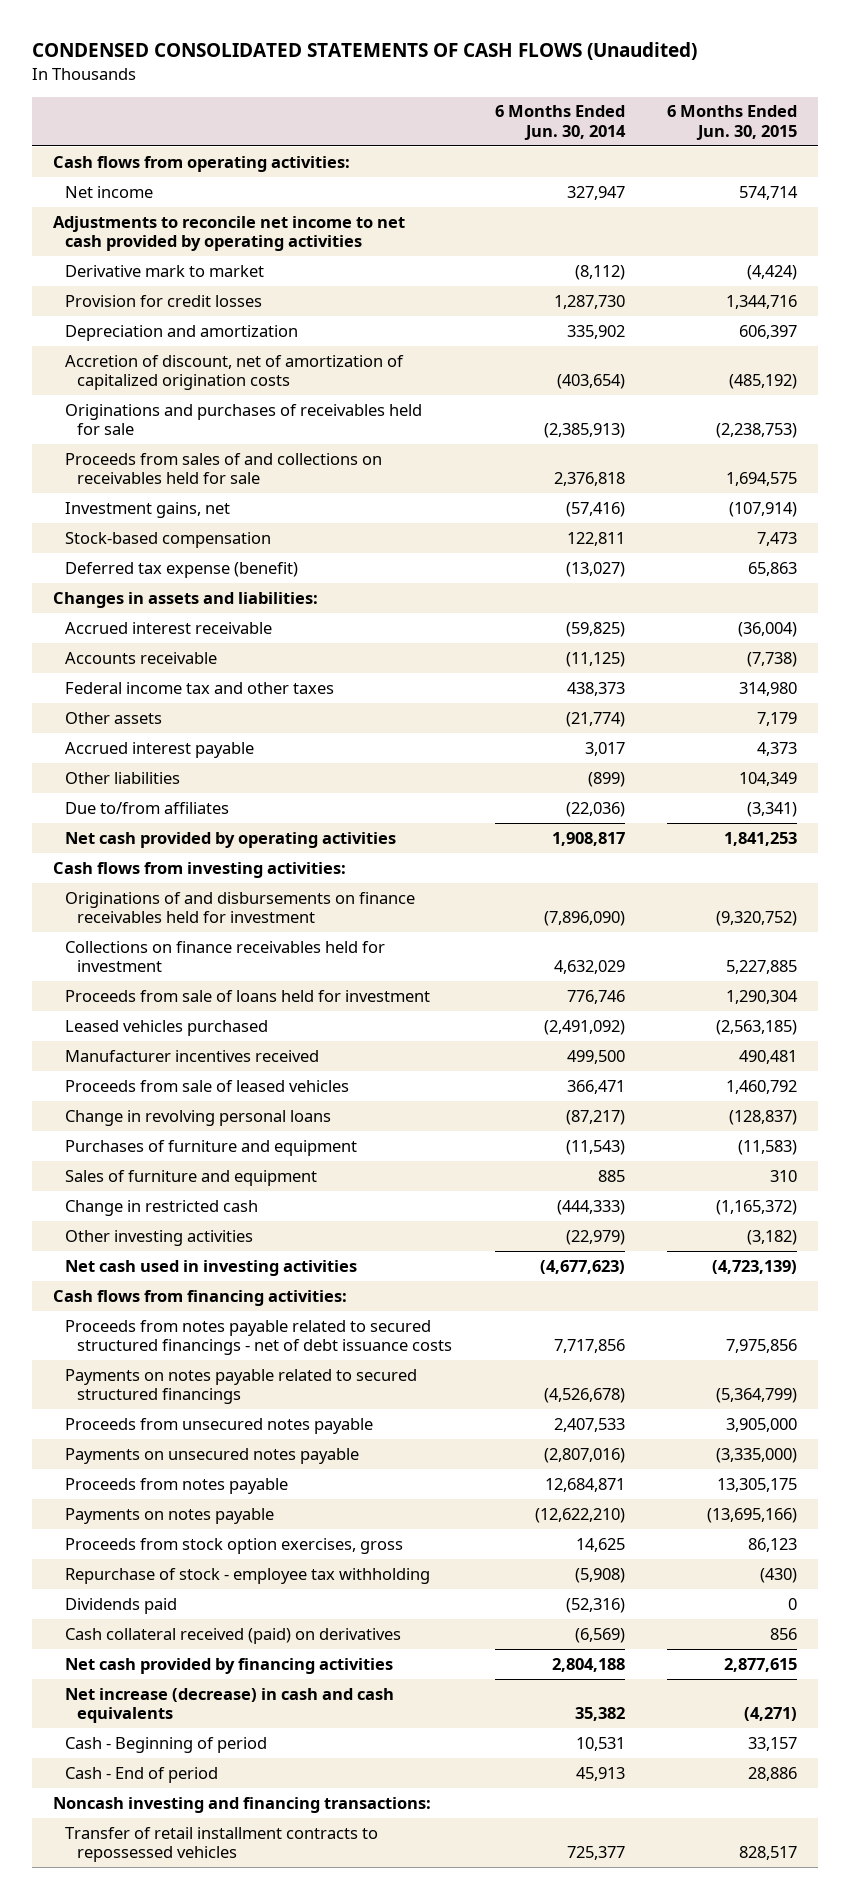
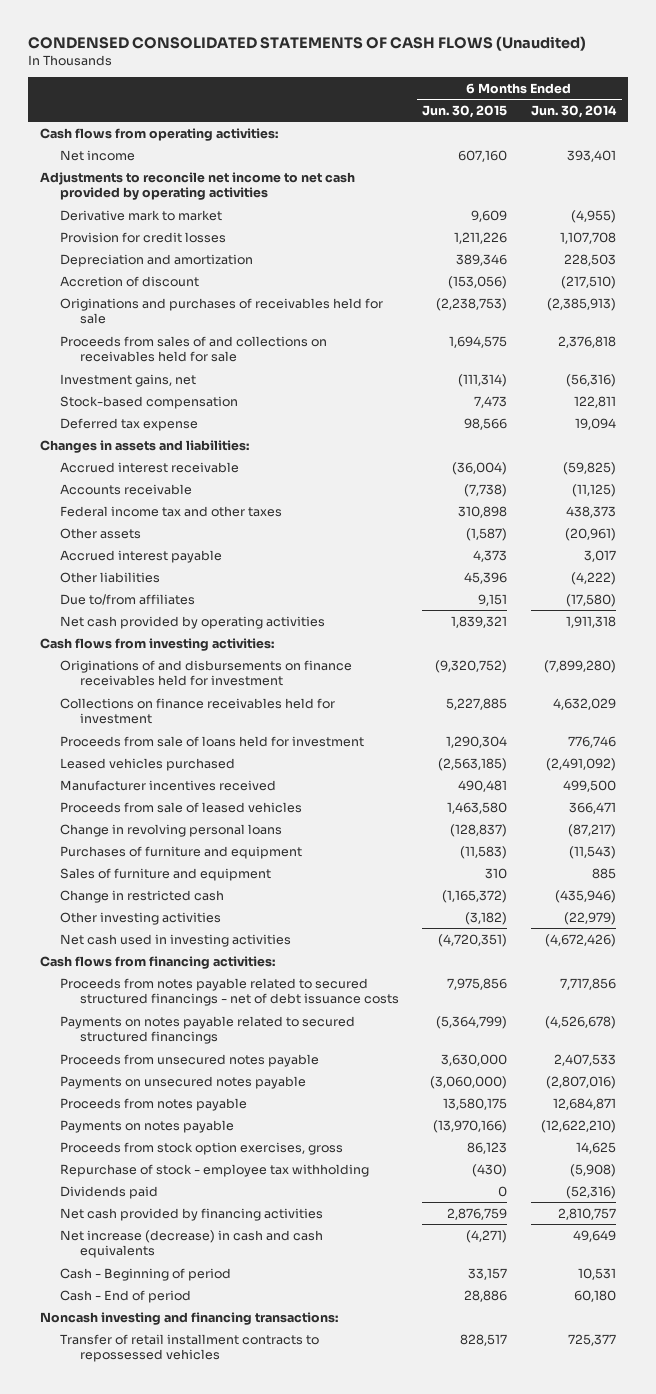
- | 6 Months Ended Jun. 30, 2014 | 6 Months Ended Jun. 30, 2015
+ | 6 Months Ended Jun. 30, 2015 | 6 Months Ended Jun. 30, 2014
- Net income | 327,947 | 574,714
+ Net income | 607,160 | 393,401
- Derivative mark to market | (8,112) | (4,424)
- Provision for credit losses | 1,287,730 | 1,344,716
- Depreciation and amortization | 335,902 | 606,397
- Accretion of discount, net of amortization of capitalized origination costs | (403,654) | (485,192)
+ Derivative mark to market | 9,609 | (4,955)
+ Provision for credit losses | 1,211,226 | 1,107,708
+ Depreciation and amortization | 389,346 | 228,503
+ Accretion of discount | (153,056) | (217,510)
- Investment gains, net | (57,416) | (107,914)
+ Investment gains, net | (111,314) | (56,316)
- Deferred tax expense (benefit) | (13,027) | 65,863
+ Deferred tax expense | 98,566 | 19,094
- Federal income tax and other taxes | 438,373 | 314,980
- Other assets | (21,774) | 7,179
+ Federal income tax and other taxes | 310,898 | 438,373
+ Other assets | (1,587) | (20,961)
- Other liabilities | (899) | 104,349
- Due to/from affiliates | (22,036) | (3,341)
- Net cash provided by operating activities | 1,908,817 | 1,841,253
+ Other liabilities | 45,396 | (4,222)
+ Due to/from affiliates | 9,151 | (17,580)
+ Net cash provided by operating activities | 1,839,321 | 1,911,318
- Originations of and disbursements on finance receivables held for investment | (7,896,090) | (9,320,752)
+ Originations of and disbursements on finance receivables held for investment | (9,320,752) | (7,899,280)
- Proceeds from sale of leased vehicles | 366,471 | 1,460,792
+ Proceeds from sale of leased vehicles | 1,463,580 | 366,471
- Change in restricted cash | (444,333) | (1,165,372)
+ Change in restricted cash | (1,165,372) | (435,946)
- Net cash used in investing activities | (4,677,623) | (4,723,139)
+ Net cash used in investing activities | (4,720,351) | (4,672,426)
- Proceeds from unsecured notes payable | 2,407,533 | 3,905,000
- Payments on unsecured notes payable | (2,807,016) | (3,335,000)
- Proceeds from notes payable | 12,684,871 | 13,305,175
- Payments on notes payable | (12,622,210) | (13,695,166)
+ Proceeds from unsecured notes payable | 3,630,000 | 2,407,533
+ Payments on unsecured notes payable | (3,060,000) | (2,807,016)
+ Proceeds from notes payable | 13,580,175 | 12,684,871
+ Payments on notes payable | (13,970,166) | (12,622,210)
- Cash collateral received (paid) on derivatives | (6,569) | 856
- Net cash provided by financing activities | 2,804,188 | 2,877,615
- Net increase (decrease) in cash and cash equivalents | 35,382 | (4,271)
+ Net cash provided by financing activities | 2,876,759 | 2,810,757
+ Net increase (decrease) in cash and cash equivalents | (4,271) | 49,649
- Cash - End of period | 45,913 | 28,886
+ Cash - End of period | 28,886 | 60,180

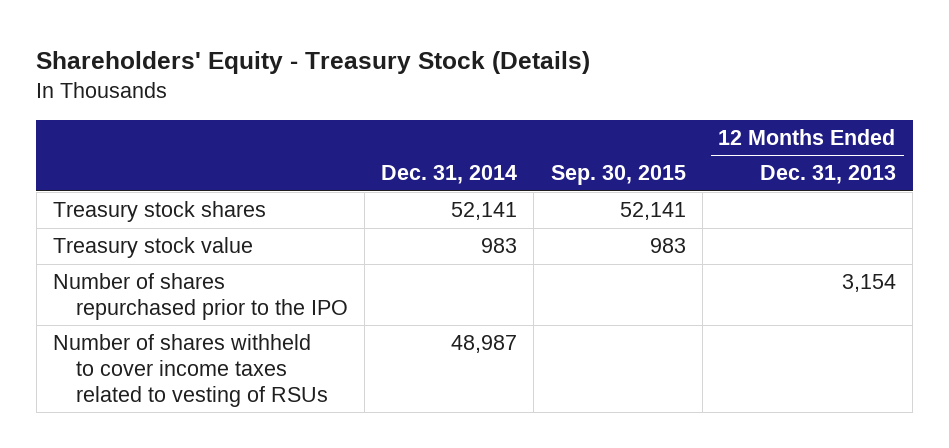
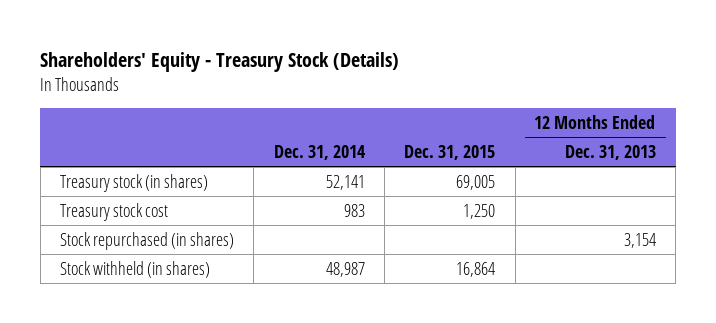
- | Dec. 31, 2014 | Sep. 30, 2015 | 12 Months Ended Dec. 31, 2013
+ | Dec. 31, 2014 | Dec. 31, 2015 | 12 Months Ended Dec. 31, 2013
- Treasury stock shares | 52,141 | 52,141 |
- Treasury stock value | 983 | 983 |
- Number of shares repurchased prior to the IPO | | | 3,154
- Number of shares withheld to cover income taxes related to vesting of RSUs | 48,987 | |
+ Treasury stock (in shares) | 52,141 | 69,005 |
+ Treasury stock cost | 983 | 1,250 |
+ Stock repurchased (in shares) | | | 3,154
+ Stock withheld (in shares) | 48,987 | 16,864 |

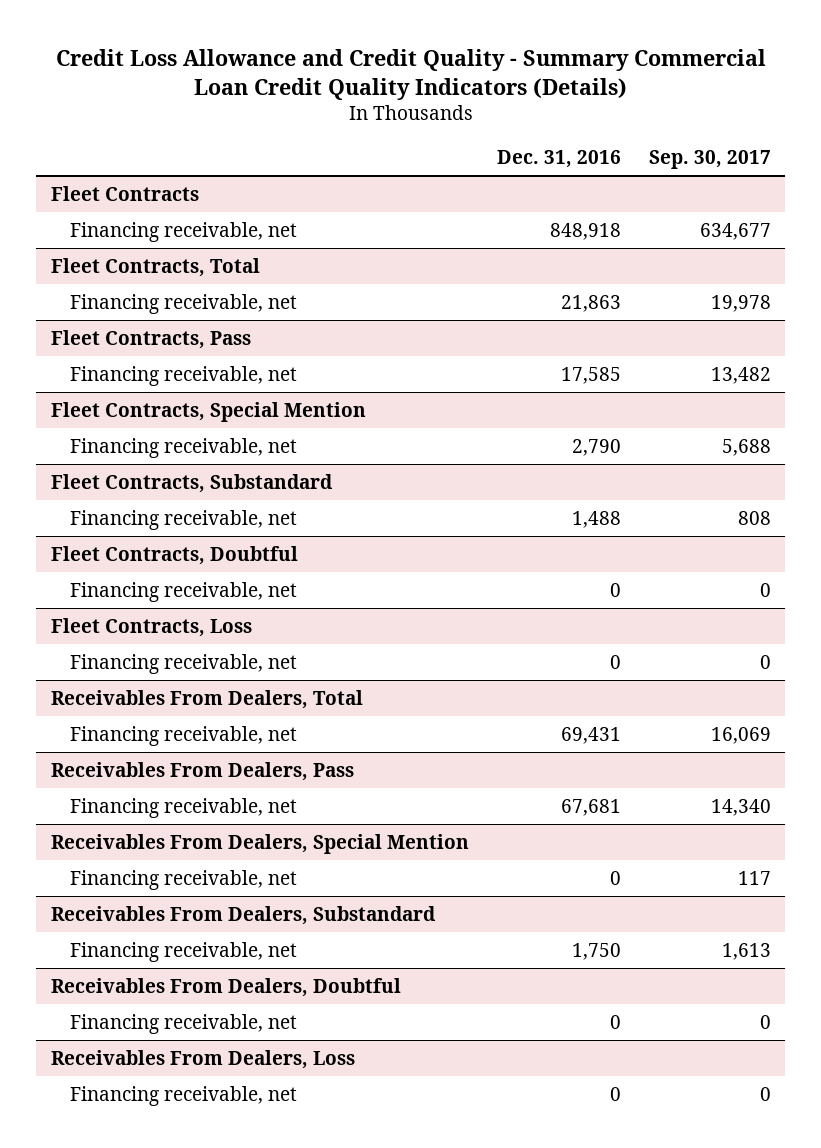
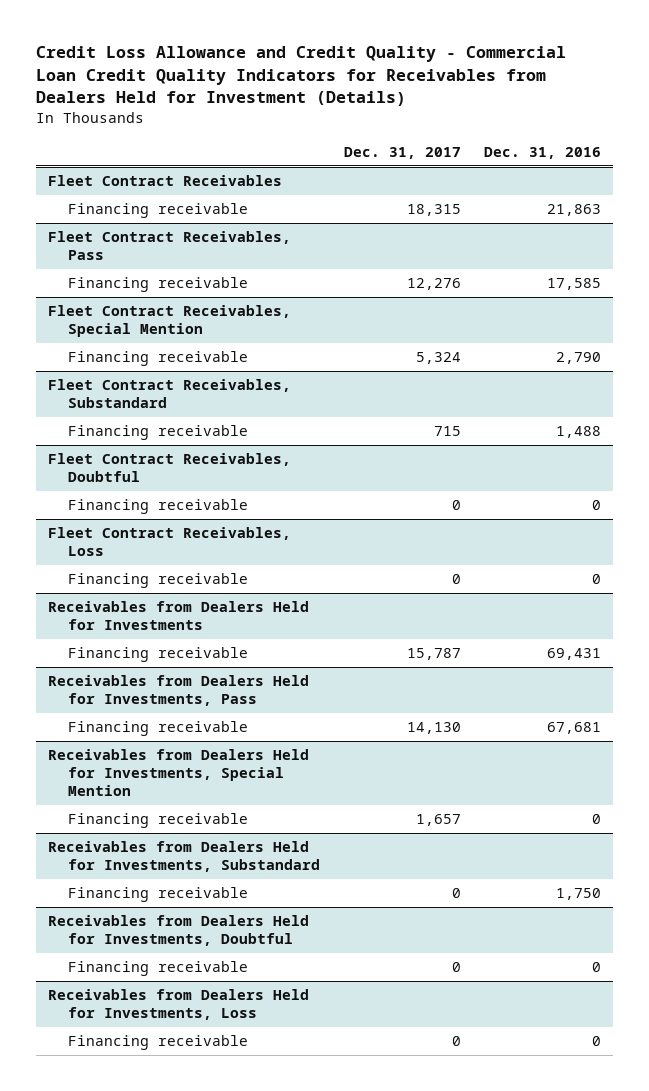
- Credit Loss Allowance and Credit Quality - Summary Commercial Loan Credit Quality Indicators (Details)
+ Credit Loss Allowance and Credit Quality - Commercial Loan Credit Quality Indicators for Receivables from Dealers Held for Investment (Details)
- | Dec. 31, 2016 | Sep. 30, 2017
+ | Dec. 31, 2017 | Dec. 31, 2016
- Fleet Contracts
- Financing receivable, net | 848,918 | 634,677
- Fleet Contracts, Total
- Financing receivable, net | 21,863 | 19,978
- Fleet Contracts, Pass
- Financing receivable, net | 17,585 | 13,482
- Fleet Contracts, Special Mention
- Financing receivable, net | 2,790 | 5,688
- Fleet Contracts, Substandard
- Financing receivable, net | 1,488 | 808
- Fleet Contracts, Doubtful
- Financing receivable, net | 0 | 0
- Fleet Contracts, Loss
- Financing receivable, net | 0 | 0
- Receivables From Dealers, Total
- Financing receivable, net | 69,431 | 16,069
- Receivables From Dealers, Pass
- Financing receivable, net | 67,681 | 14,340
- Receivables From Dealers, Special Mention
- Financing receivable, net | 0 | 117
- Receivables From Dealers, Substandard
- Financing receivable, net | 1,750 | 1,613
- Receivables From Dealers, Doubtful
- Financing receivable, net | 0 | 0
- Receivables From Dealers, Loss
- Financing receivable, net | 0 | 0
+ Fleet Contract Receivables
+ Financing receivable | 18,315 | 21,863
+ Fleet Contract Receivables, Pass
+ Financing receivable | 12,276 | 17,585
+ Fleet Contract Receivables, Special Mention
+ Financing receivable | 5,324 | 2,790
+ Fleet Contract Receivables, Substandard
+ Financing receivable | 715 | 1,488
+ Fleet Contract Receivables, Doubtful
+ Financing receivable | 0 | 0
+ Fleet Contract Receivables, Loss
+ Financing receivable | 0 | 0
+ Receivables from Dealers Held for Investments
+ Financing receivable | 15,787 | 69,431
+ Receivables from Dealers Held for Investments, Pass
+ Financing receivable | 14,130 | 67,681
+ Receivables from Dealers Held for Investments, Special Mention
+ Financing receivable | 1,657 | 0
+ Receivables from Dealers Held for Investments, Substandard
+ Financing receivable | 0 | 1,750
+ Receivables from Dealers Held for Investments, Doubtful
+ Financing receivable | 0 | 0
+ Receivables from Dealers Held for Investments, Loss
+ Financing receivable | 0 | 0

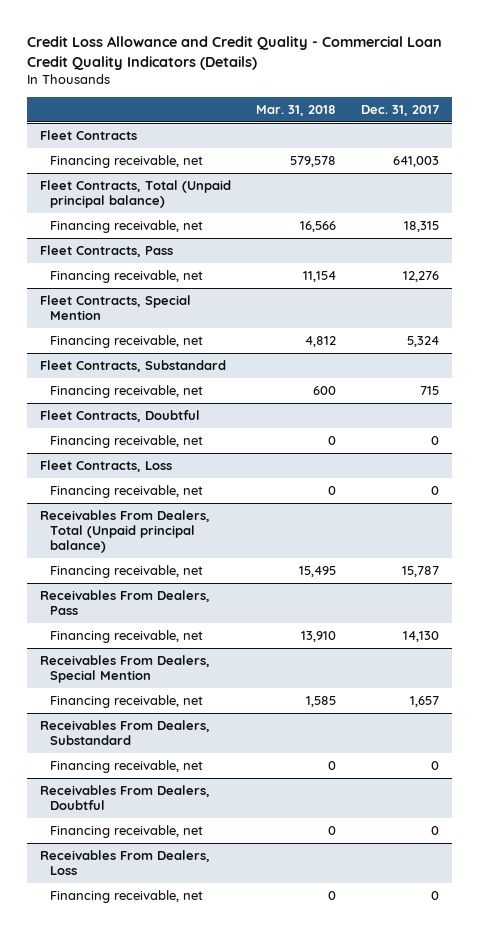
- Credit Loss Allowance and Credit Quality - Commercial Loan Credit Quality Indicators for Receivables from Dealers Held for Investment (Details)
+ Credit Loss Allowance and Credit Quality - Commercial Loan Credit Quality Indicators (Details)
- | Dec. 31, 2017 | Dec. 31, 2016
+ | Mar. 31, 2018 | Dec. 31, 2017
- Fleet Contract Receivables
- Financing receivable | 18,315 | 21,863
- Fleet Contract Receivables, Pass
- Financing receivable | 12,276 | 17,585
- Fleet Contract Receivables, Special Mention
- Financing receivable | 5,324 | 2,790
- Fleet Contract Receivables, Substandard
- Financing receivable | 715 | 1,488
- Fleet Contract Receivables, Doubtful
- Financing receivable | 0 | 0
- Fleet Contract Receivables, Loss
- Financing receivable | 0 | 0
- Receivables from Dealers Held for Investments
- Financing receivable | 15,787 | 69,431
- Receivables from Dealers Held for Investments, Pass
- Financing receivable | 14,130 | 67,681
- Receivables from Dealers Held for Investments, Special Mention
- Financing receivable | 1,657 | 0
- Receivables from Dealers Held for Investments, Substandard
- Financing receivable | 0 | 1,750
- Receivables from Dealers Held for Investments, Doubtful
- Financing receivable | 0 | 0
- Receivables from Dealers Held for Investments, Loss
- Financing receivable | 0 | 0
+ Fleet Contracts
+ Financing receivable, net | 579,578 | 641,003
+ Fleet Contracts, Total (Unpaid principal balance)
+ Financing receivable, net | 16,566 | 18,315
+ Fleet Contracts, Pass
+ Financing receivable, net | 11,154 | 12,276
+ Fleet Contracts, Special Mention
+ Financing receivable, net | 4,812 | 5,324
+ Fleet Contracts, Substandard
+ Financing receivable, net | 600 | 715
+ Fleet Contracts, Doubtful
+ Financing receivable, net | 0 | 0
+ Fleet Contracts, Loss
+ Financing receivable, net | 0 | 0
+ Receivables From Dealers, Total (Unpaid principal balance)
+ Financing receivable, net | 15,495 | 15,787
+ Receivables From Dealers, Pass
+ Financing receivable, net | 13,910 | 14,130
+ Receivables From Dealers, Special Mention
+ Financing receivable, net | 1,585 | 1,657
+ Receivables From Dealers, Substandard
+ Financing receivable, net | 0 | 0
+ Receivables From Dealers, Doubtful
+ Financing receivable, net | 0 | 0
+ Receivables From Dealers, Loss
+ Financing receivable, net | 0 | 0

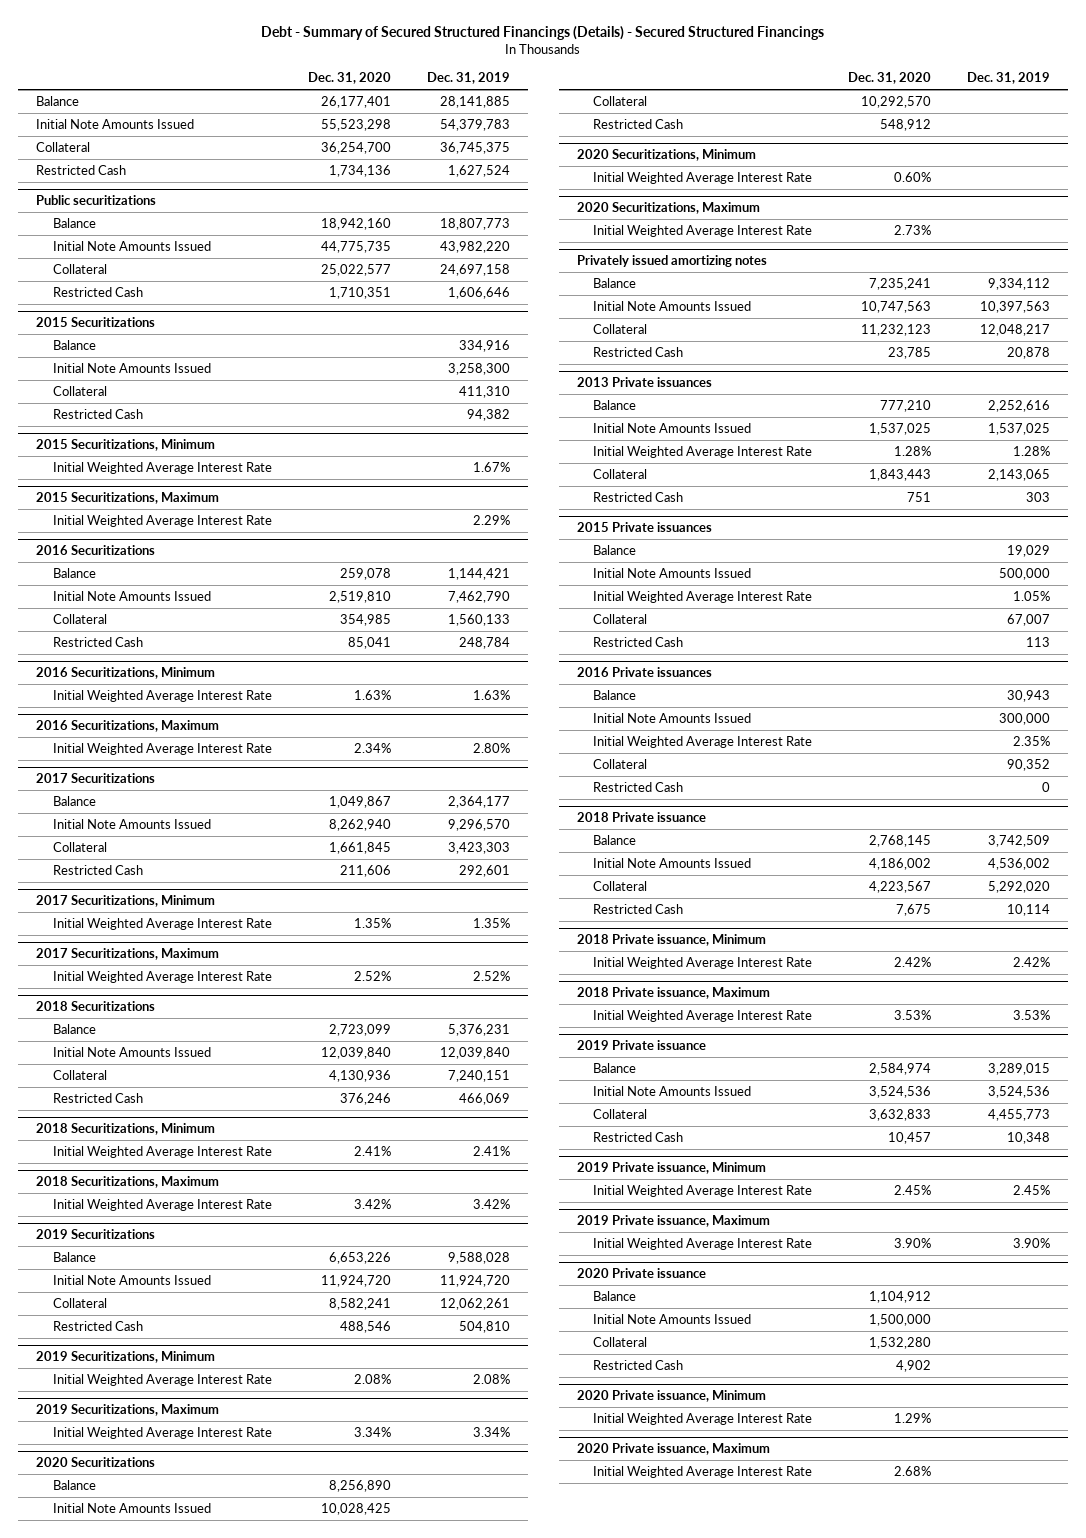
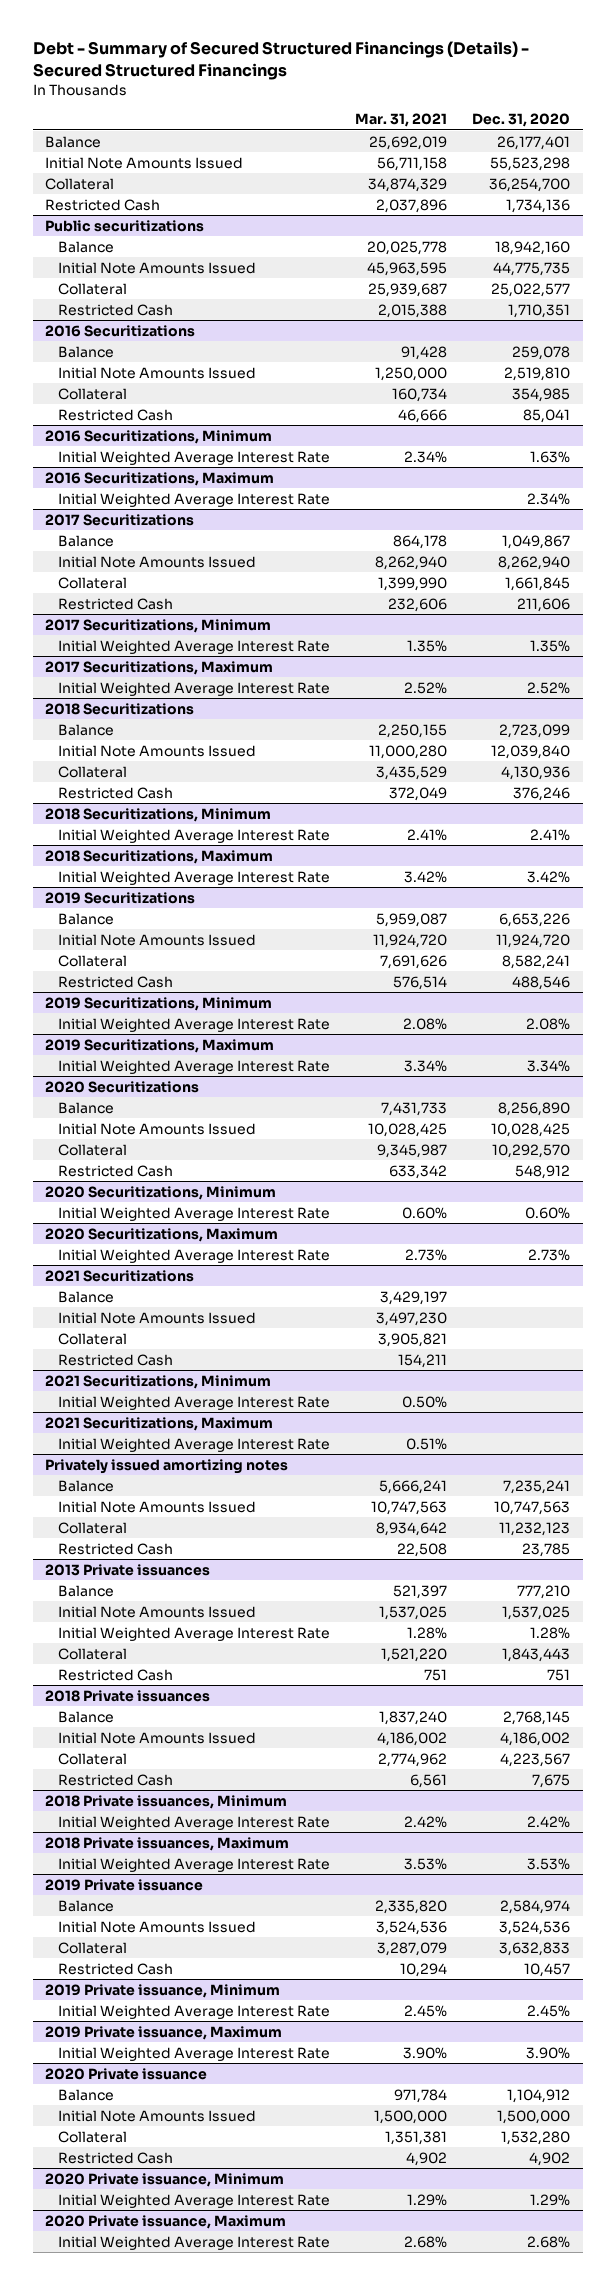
- | Dec. 31, 2020 | Dec. 31, 2019
+ | Mar. 31, 2021 | Dec. 31, 2020
- 2015 Securitizations
- Balance | | 334,916
- Initial Note Amounts Issued | | 3,258,300
- Collateral | | 411,310
- Restricted Cash | | 94,382
- 2015 Securitizations, Minimum
- Initial Weighted Average Interest Rate | | 1.67%
- 2015 Securitizations, Maximum
- Initial Weighted Average Interest Rate | | 2.29%
+ 2021 Securitizations
+ Balance | 3,429,197 |
+ Initial Note Amounts Issued | 3,497,230 |
+ Collateral | 3,905,821 |
+ Restricted Cash | 154,211 |
+ 2021 Securitizations, Minimum
+ Initial Weighted Average Interest Rate | 0.50% |
+ 2021 Securitizations, Maximum
+ Initial Weighted Average Interest Rate | 0.51% |
- 2015 Private issuances
- Balance | | 19,029
- Initial Note Amounts Issued | | 500,000
- Initial Weighted Average Interest Rate | | 1.05%
- Collateral | | 67,007
- Restricted Cash | | 113
- 2016 Private issuances
- Balance | | 30,943
- Initial Note Amounts Issued | | 300,000
- Initial Weighted Average Interest Rate | | 2.35%
- Collateral | | 90,352
- Restricted Cash | | 0
- 2018 Private issuance
+ 2018 Private issuances
- 2018 Private issuance, Minimum
+ 2018 Private issuances, Minimum
- 2018 Private issuance, Maximum
+ 2018 Private issuances, Maximum

